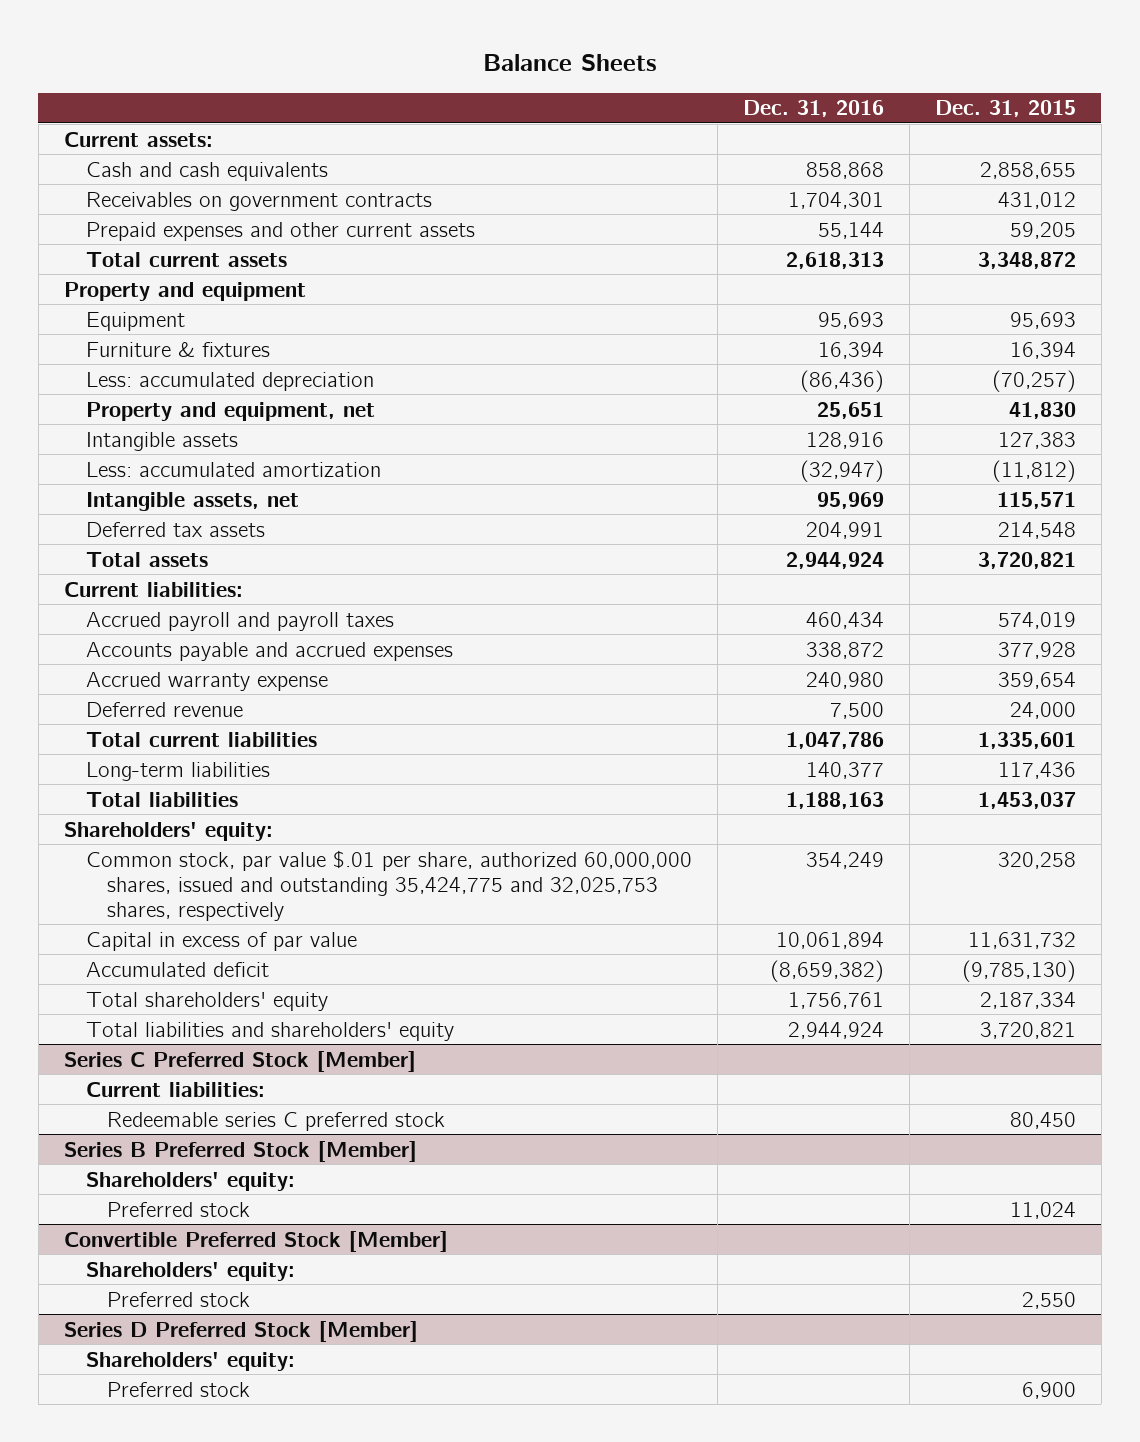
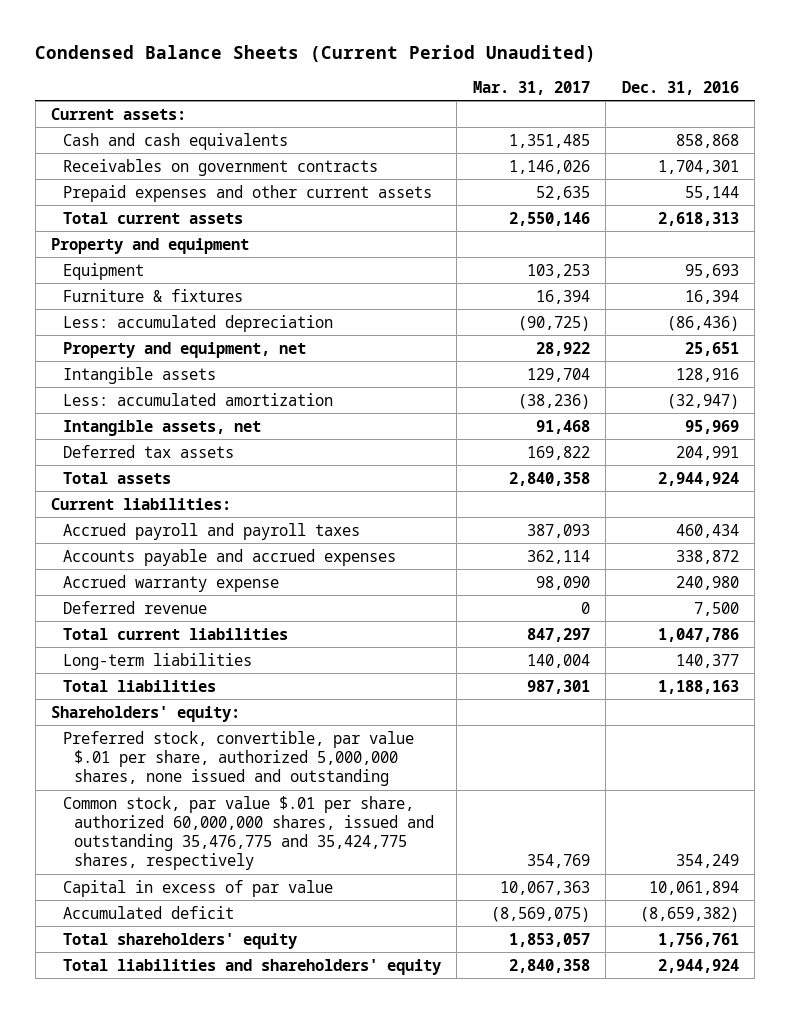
- Balance Sheets
+ Condensed Balance Sheets (Current Period Unaudited)
- | Dec. 31, 2016 | Dec. 31, 2015
+ | Mar. 31, 2017 | Dec. 31, 2016
- Common stock, par value $.01 per share, authorized 60,000,000 shares, issued and outstanding 35,424,775 and 32,025,753 shares, respectively | 354,249 | 320,258
+ Preferred stock, convertible, par value $.01 per share, authorized 5,000,000 shares, none issued and outstanding
+ Common stock, par value $.01 per share, authorized 60,000,000 shares, issued and outstanding 35,476,775 and 35,424,775 shares, respectively | 354,769 | 354,249
- Series C Preferred Stock [Member]
- Current liabilities:
- Redeemable series C preferred stock | | 80,450
- Series B Preferred Stock [Member]
- Shareholders' equity:
- Preferred stock | | 11,024
- Convertible Preferred Stock [Member]
- Shareholders' equity:
- Preferred stock | | 2,550
- Series D Preferred Stock [Member]
- Shareholders' equity:
- Preferred stock | | 6,900

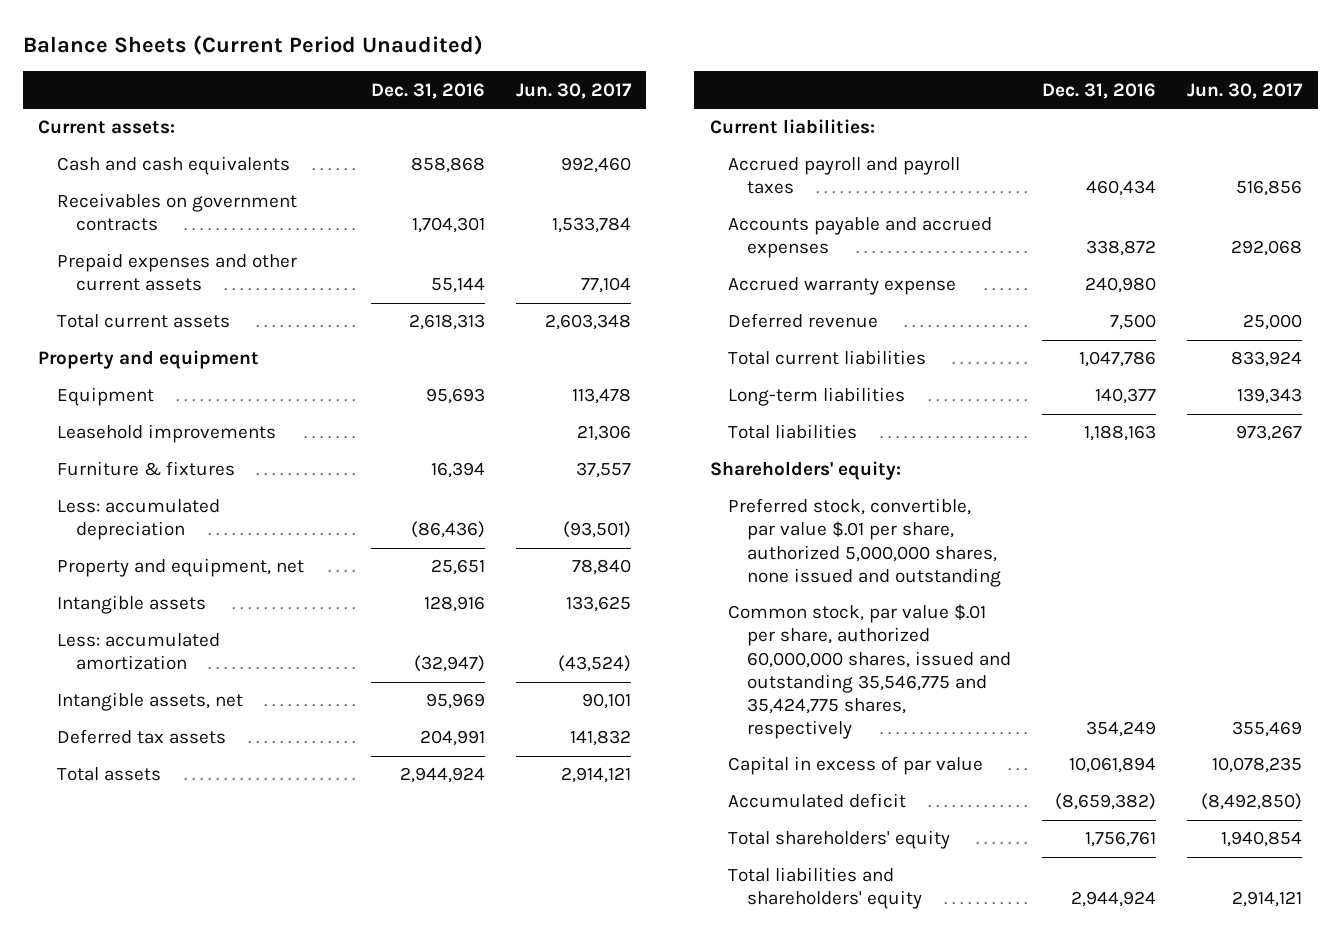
- Condensed Balance Sheets (Current Period Unaudited)
+ Balance Sheets (Current Period Unaudited)
- | Mar. 31, 2017 | Dec. 31, 2016
+ | Dec. 31, 2016 | Jun. 30, 2017
+ Leasehold improvements | | 21,306
- Common stock, par value $.01 per share, authorized 60,000,000 shares, issued and outstanding 35,476,775 and 35,424,775 shares, respectively | 354,769 | 354,249
+ Common stock, par value $.01 per share, authorized 60,000,000 shares, issued and outstanding 35,546,775 and 35,424,775 shares, respectively | 354,249 | 355,469

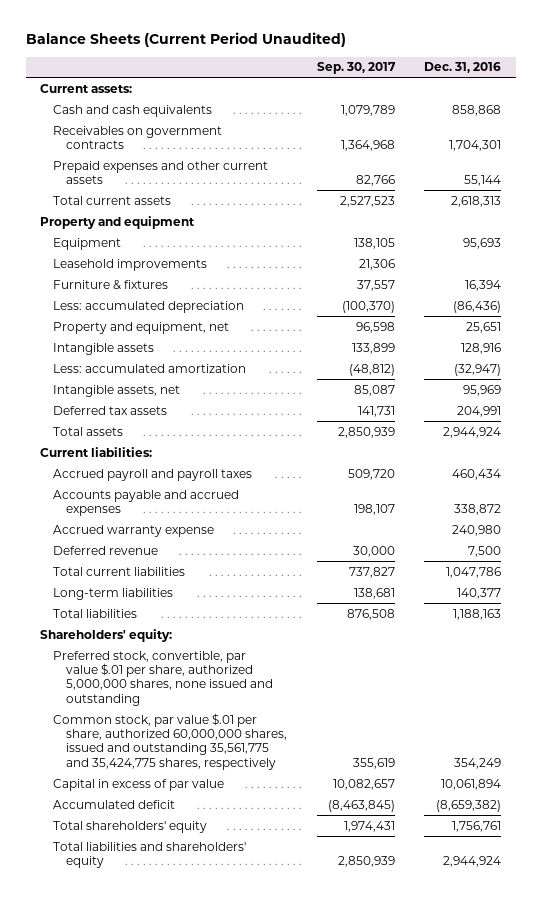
- | Dec. 31, 2016 | Jun. 30, 2017
+ | Sep. 30, 2017 | Dec. 31, 2016
- Common stock, par value $.01 per share, authorized 60,000,000 shares, issued and outstanding 35,546,775 and 35,424,775 shares, respectively | 354,249 | 355,469
+ Common stock, par value $.01 per share, authorized 60,000,000 shares, issued and outstanding 35,561,775 and 35,424,775 shares, respectively | 355,619 | 354,249

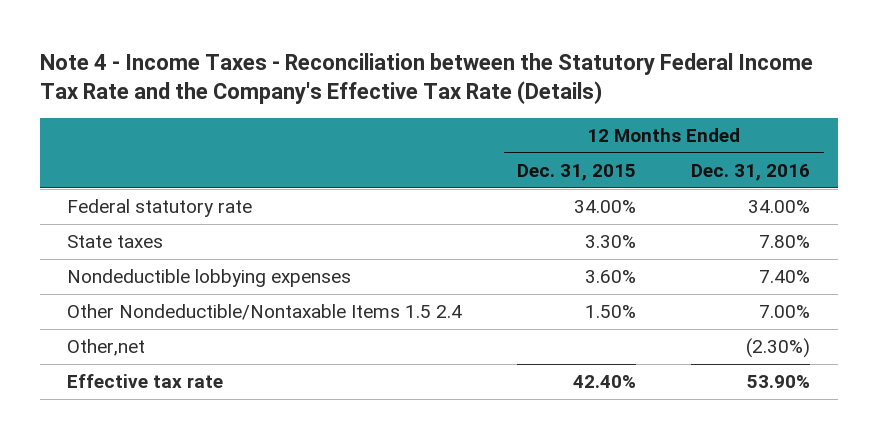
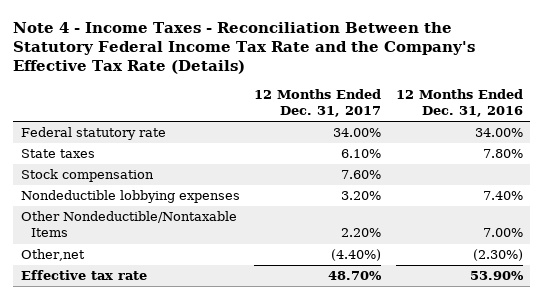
- Note 4 - Income Taxes - Reconciliation between the Statutory Federal Income Tax Rate and the Company's Effective Tax Rate (Details)
+ Note 4 - Income Taxes - Reconciliation Between the Statutory Federal Income Tax Rate and the Company's Effective Tax Rate (Details)
- | 12 Months Ended Dec. 31, 2015 | 12 Months Ended Dec. 31, 2016
+ | 12 Months Ended Dec. 31, 2017 | 12 Months Ended Dec. 31, 2016
+ Stock compensation | 7.60% |
- Other Nondeductible/Nontaxable Items 1.5 2.4 | 1.50% | 7.00%
+ Other Nondeductible/Nontaxable Items | 2.20% | 7.00%

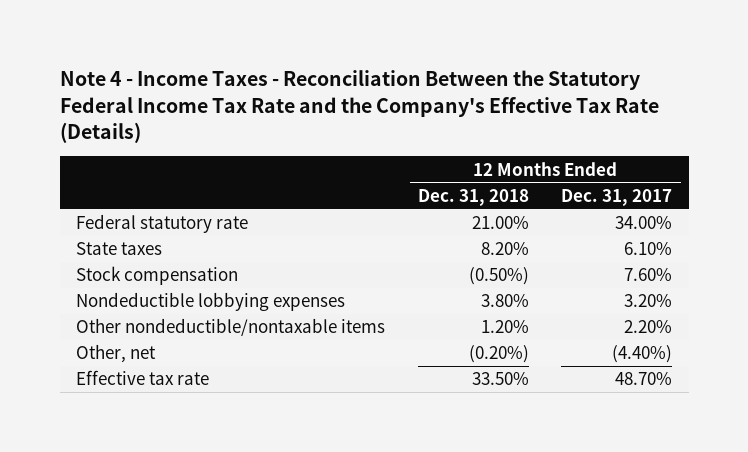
- | 12 Months Ended Dec. 31, 2017 | 12 Months Ended Dec. 31, 2016
+ | 12 Months Ended Dec. 31, 2018 | 12 Months Ended Dec. 31, 2017
- Other Nondeductible/Nontaxable Items | 2.20% | 7.00%
- Other,net | (4.40%) | (2.30%)
+ Other nondeductible/nontaxable items | 1.20% | 2.20%
+ Other, net | (0.20%) | (4.40%)

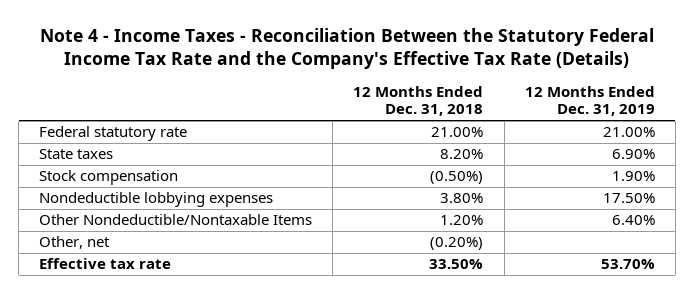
- | 12 Months Ended Dec. 31, 2018 | 12 Months Ended Dec. 31, 2017
+ | 12 Months Ended Dec. 31, 2018 | 12 Months Ended Dec. 31, 2019
- Other nondeductible/nontaxable items | 1.20% | 2.20%
+ Other Nondeductible/Nontaxable Items | 1.20% | 6.40%

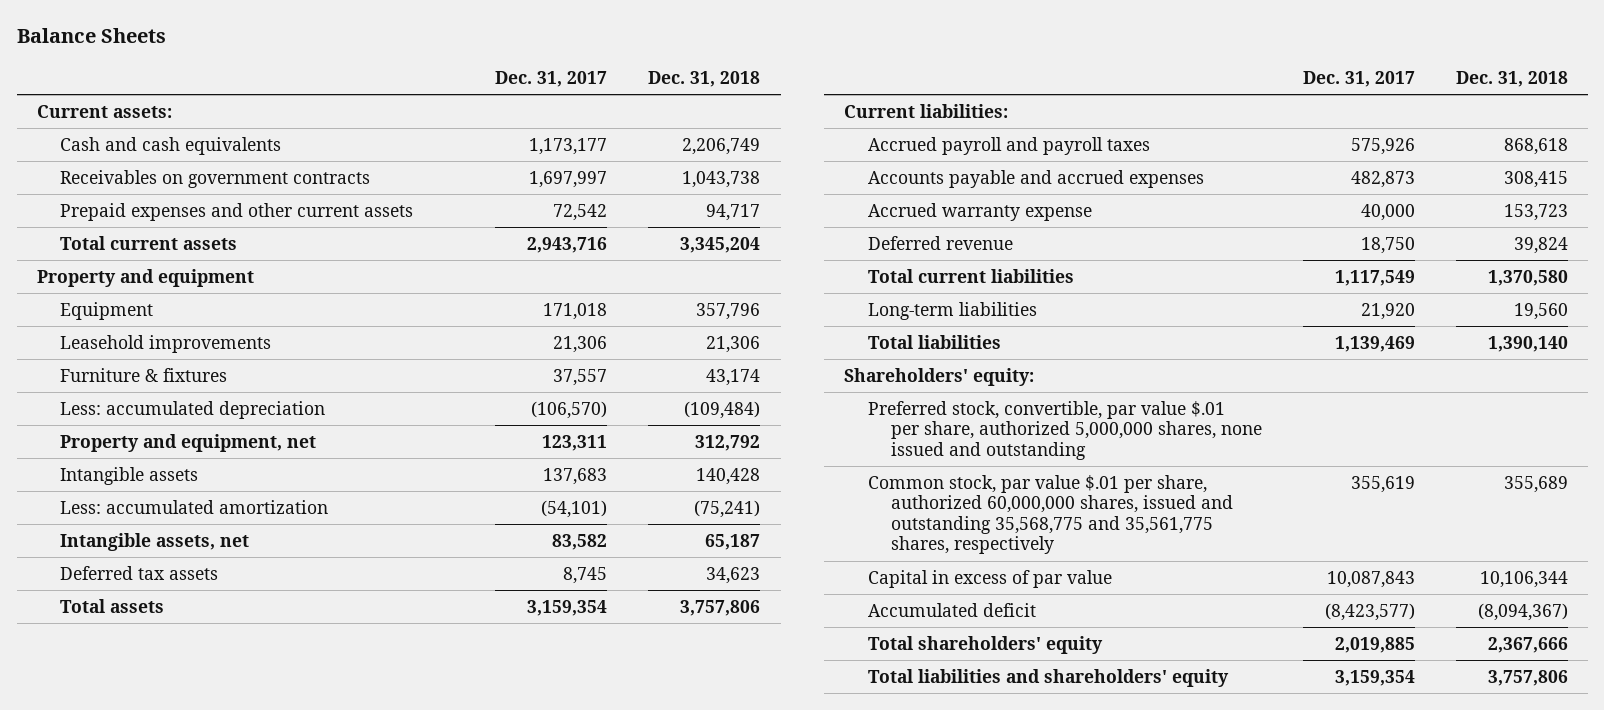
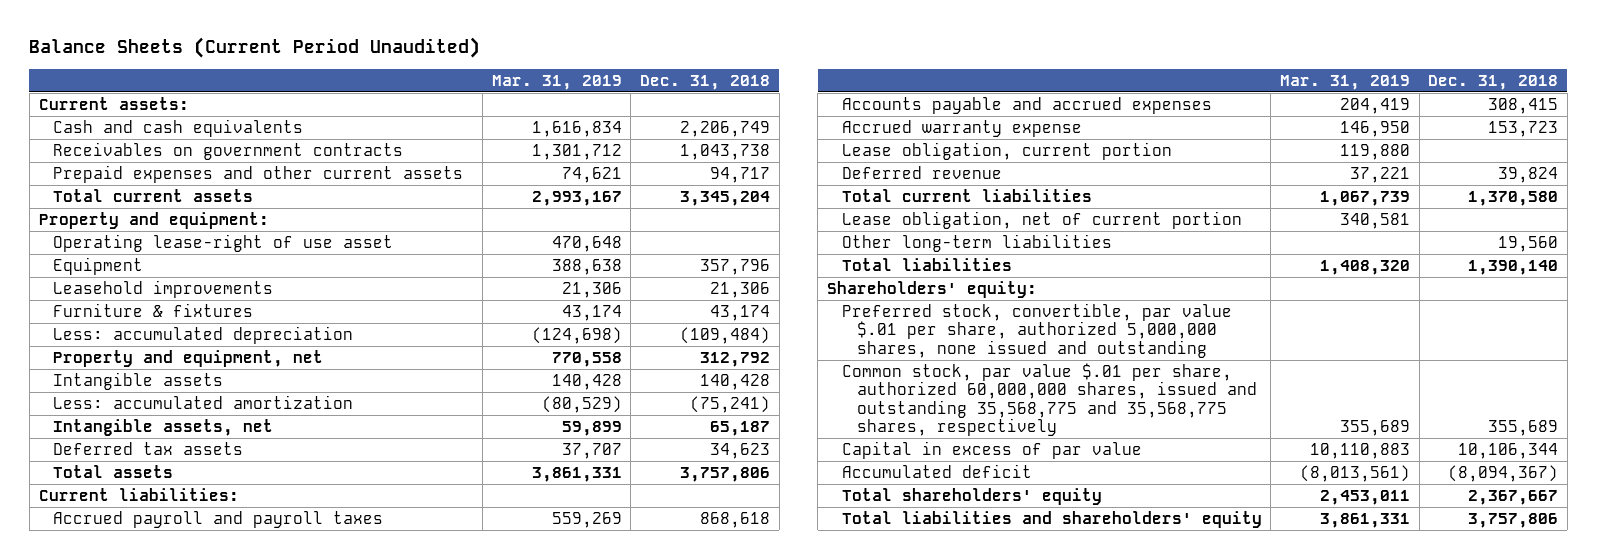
- Balance Sheets
+ Balance Sheets (Current Period Unaudited)
- | Dec. 31, 2017 | Dec. 31, 2018
+ | Mar. 31, 2019 | Dec. 31, 2018
- Property and equipment
+ Property and equipment:
+ Operating lease-right of use asset | 470,648 |
+ Lease obligation, current portion | 119,880 |
- Long-term liabilities | 21,920 | 19,560
+ Lease obligation, net of current portion | 340,581 |
+ Other long-term liabilities | | 19,560
- Common stock, par value $.01 per share, authorized 60,000,000 shares, issued and outstanding 35,568,775 and 35,561,775 shares, respectively | 355,619 | 355,689
+ Common stock, par value $.01 per share, authorized 60,000,000 shares, issued and outstanding 35,568,775 and 35,568,775 shares, respectively | 355,689 | 355,689
- Total shareholders' equity | 2,019,885 | 2,367,666
+ Total shareholders' equity | 2,453,011 | 2,367,667

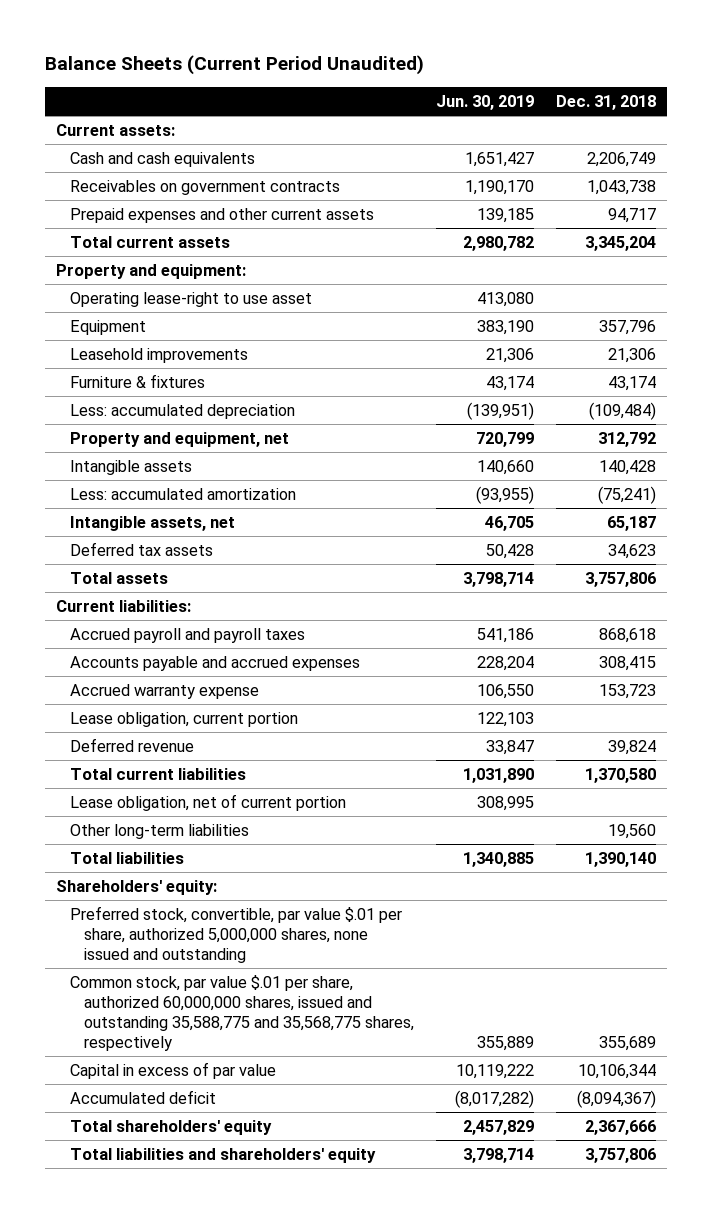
- | Mar. 31, 2019 | Dec. 31, 2018
+ | Jun. 30, 2019 | Dec. 31, 2018
- Operating lease-right of use asset | 470,648 |
+ Operating lease-right to use asset | 413,080 |
- Common stock, par value $.01 per share, authorized 60,000,000 shares, issued and outstanding 35,568,775 and 35,568,775 shares, respectively | 355,689 | 355,689
+ Common stock, par value $.01 per share, authorized 60,000,000 shares, issued and outstanding 35,588,775 and 35,568,775 shares, respectively | 355,889 | 355,689
- Total shareholders' equity | 2,453,011 | 2,367,667
+ Total shareholders' equity | 2,457,829 | 2,367,666

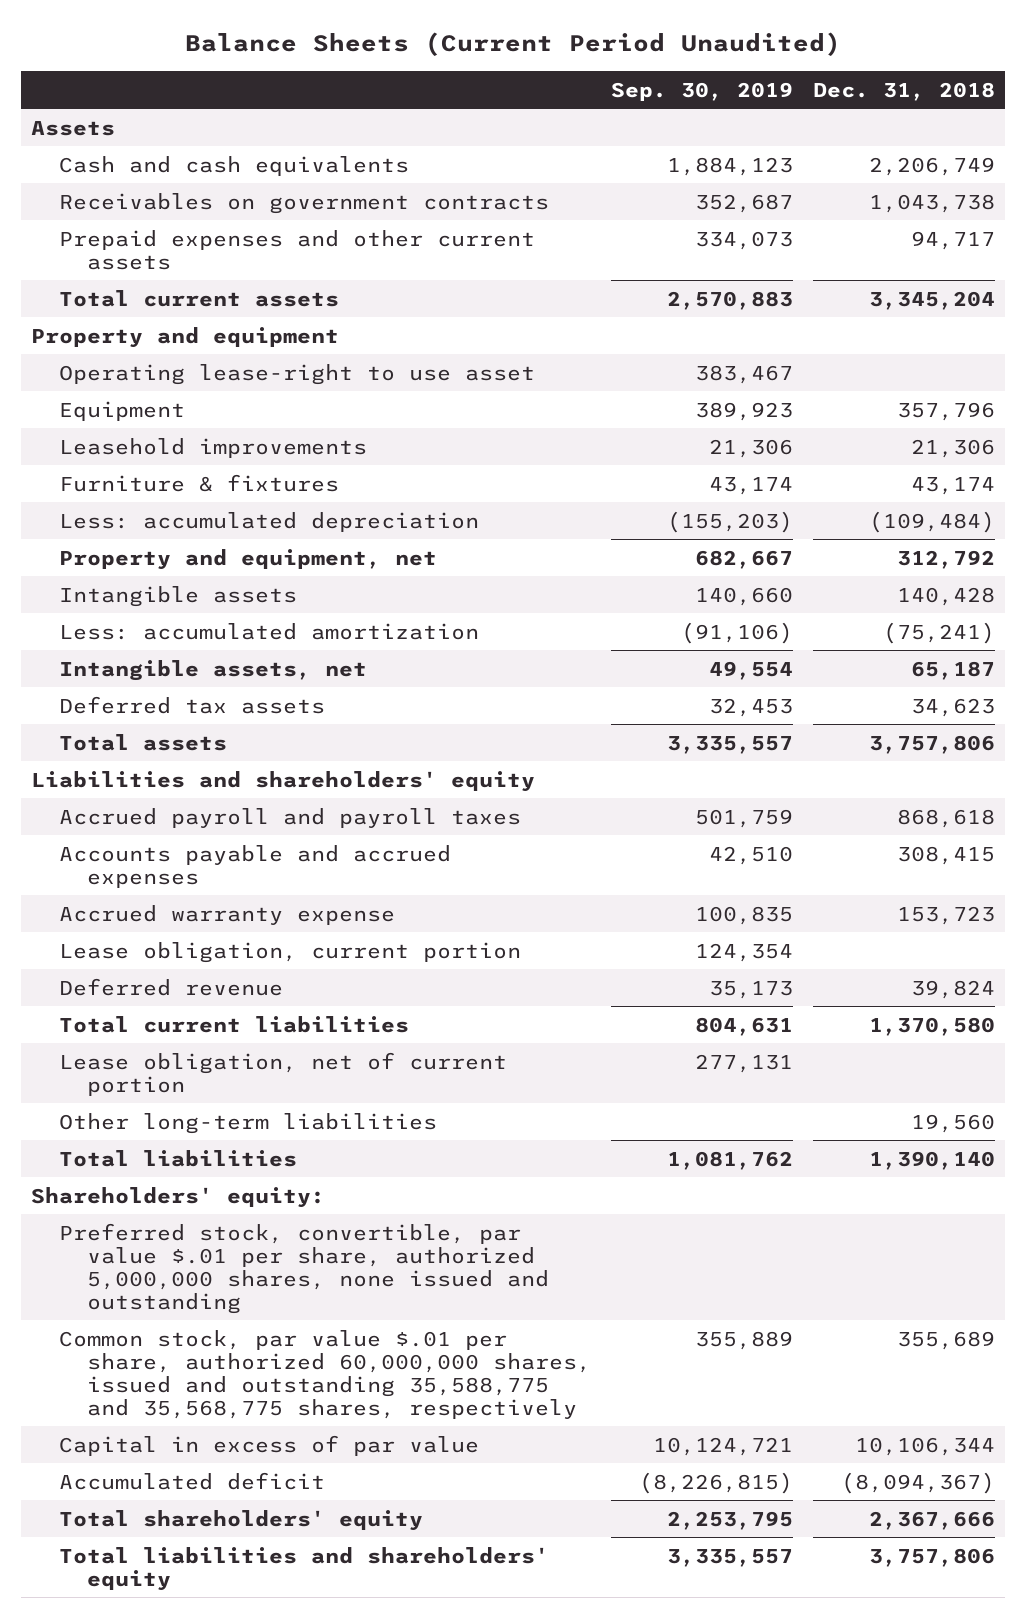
- | Jun. 30, 2019 | Dec. 31, 2018
+ | Sep. 30, 2019 | Dec. 31, 2018
- Current assets:
+ Assets
- Property and equipment:
+ Property and equipment
- Current liabilities:
+ Liabilities and shareholders' equity

